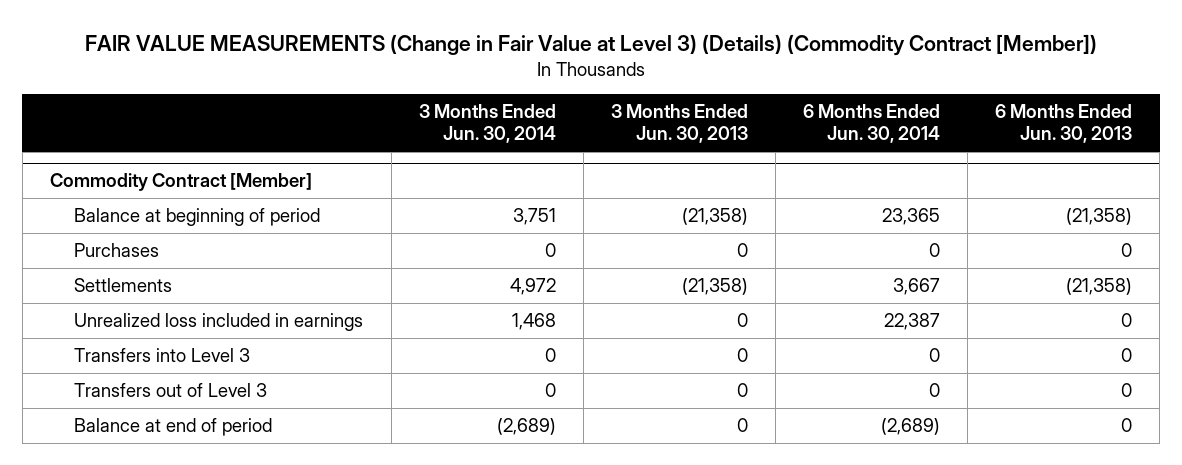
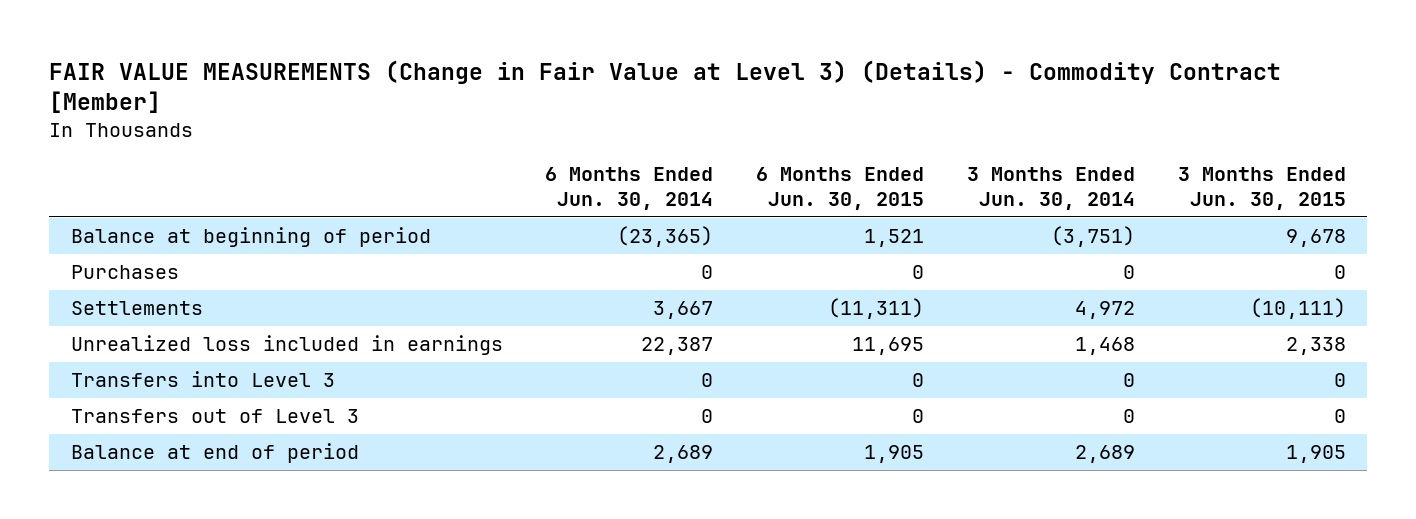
- FAIR VALUE MEASUREMENTS (Change in Fair Value at Level 3) (Details) (Commodity Contract [Member])
+ FAIR VALUE MEASUREMENTS (Change in Fair Value at Level 3) (Details) - Commodity Contract [Member]
- | 3 Months Ended Jun. 30, 2014 | 3 Months Ended Jun. 30, 2013 | 6 Months Ended Jun. 30, 2014 | 6 Months Ended Jun. 30, 2013
+ | 6 Months Ended Jun. 30, 2014 | 6 Months Ended Jun. 30, 2015 | 3 Months Ended Jun. 30, 2014 | 3 Months Ended Jun. 30, 2015
- Commodity Contract [Member]
- Balance at beginning of period | 3,751 | (21,358) | 23,365 | (21,358)
+ Balance at beginning of period | (23,365) | 1,521 | (3,751) | 9,678
- Balance at end of period | (2,689) | 0 | (2,689) | 0
+ Balance at end of period | 2,689 | 1,905 | 2,689 | 1,905

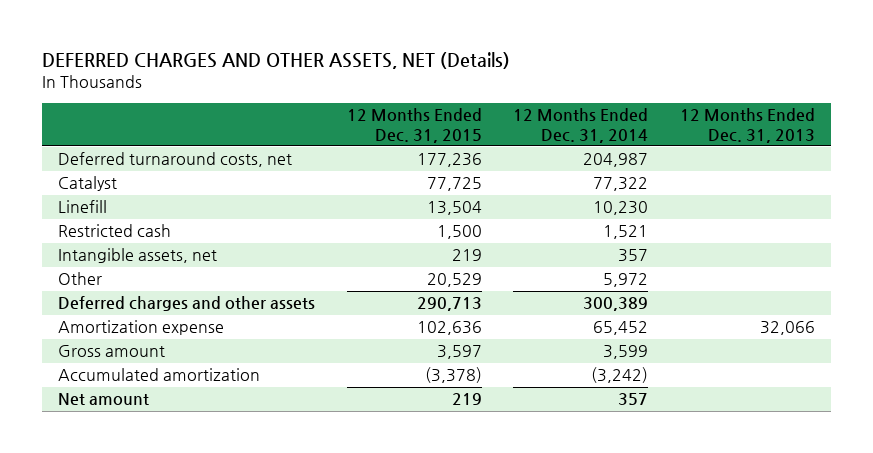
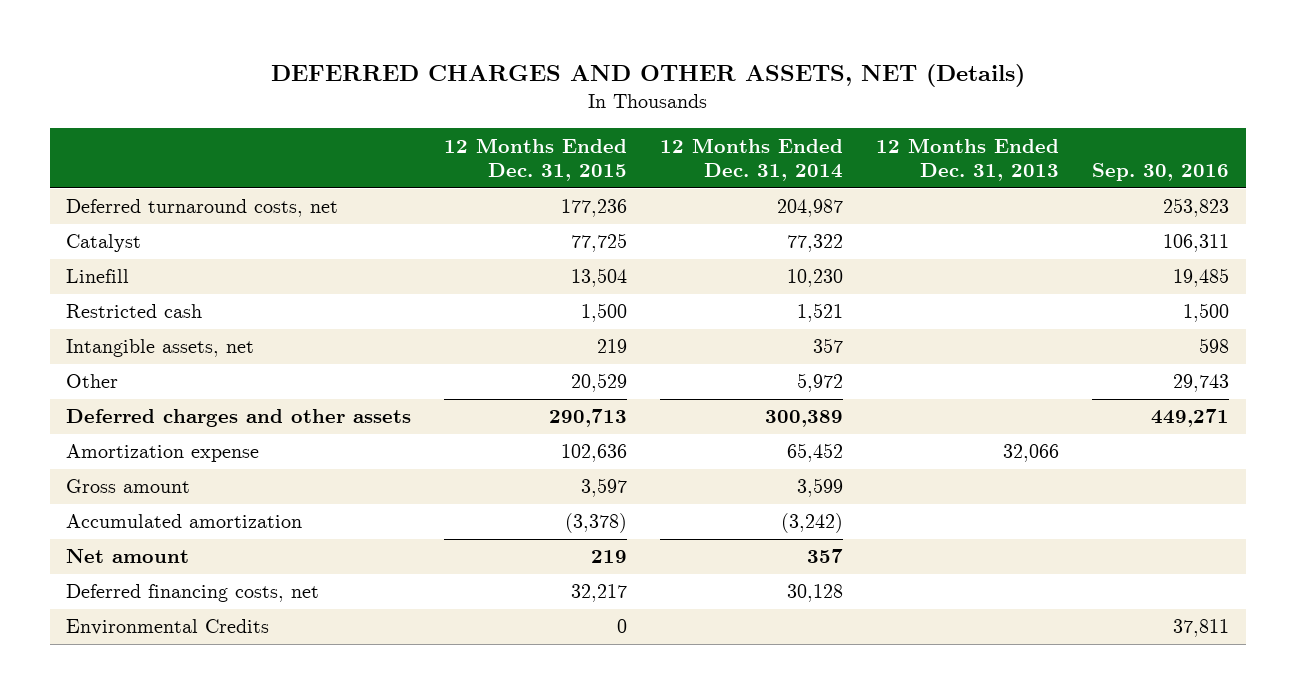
- | 12 Months Ended Dec. 31, 2015 | 12 Months Ended Dec. 31, 2014 | 12 Months Ended Dec. 31, 2013
+ | 12 Months Ended Dec. 31, 2015 | 12 Months Ended Dec. 31, 2014 | 12 Months Ended Dec. 31, 2013 | Sep. 30, 2016
+ Deferred financing costs, net | 32,217 | 30,128 | |
+ Environmental Credits | 0 | | | 37,811

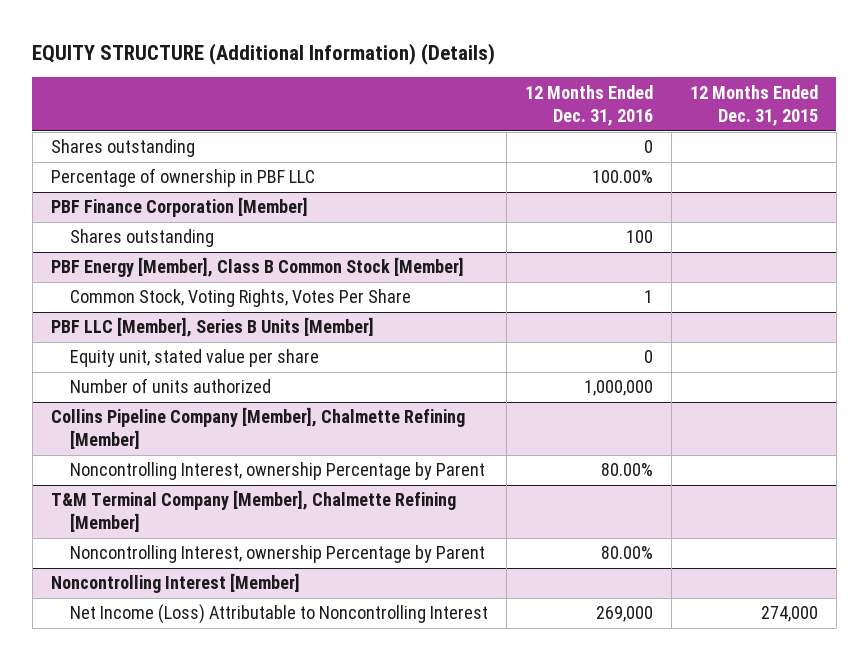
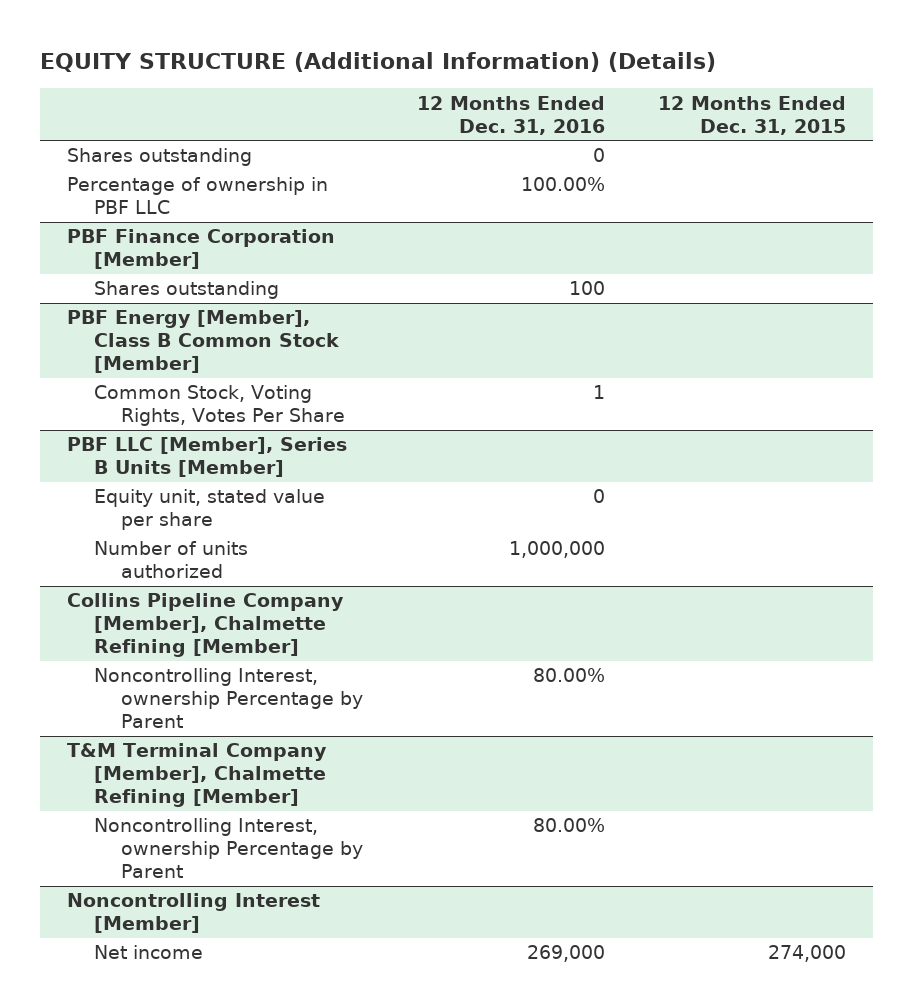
@ Noncontrolling Interest [Member]
- Net Income (Loss) Attributable to Noncontrolling Interest | 269,000 | 274,000
+ Net income | 269,000 | 274,000

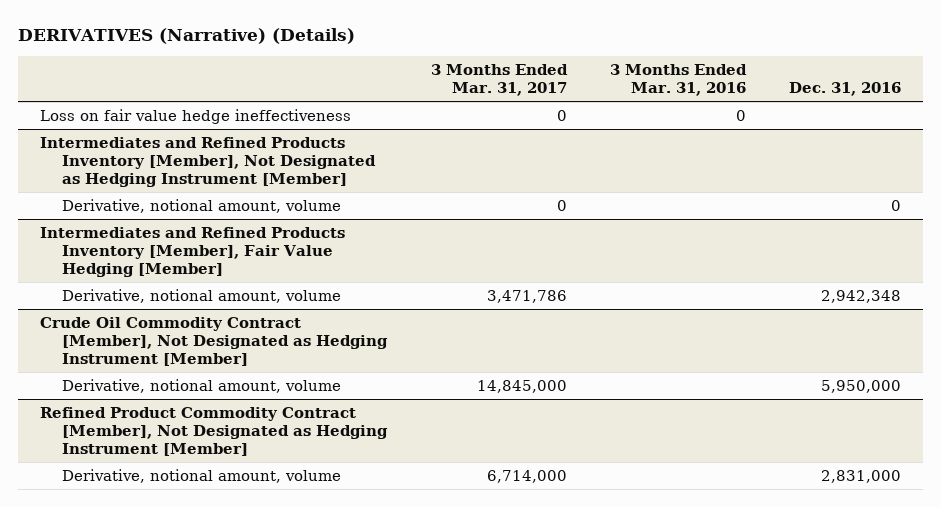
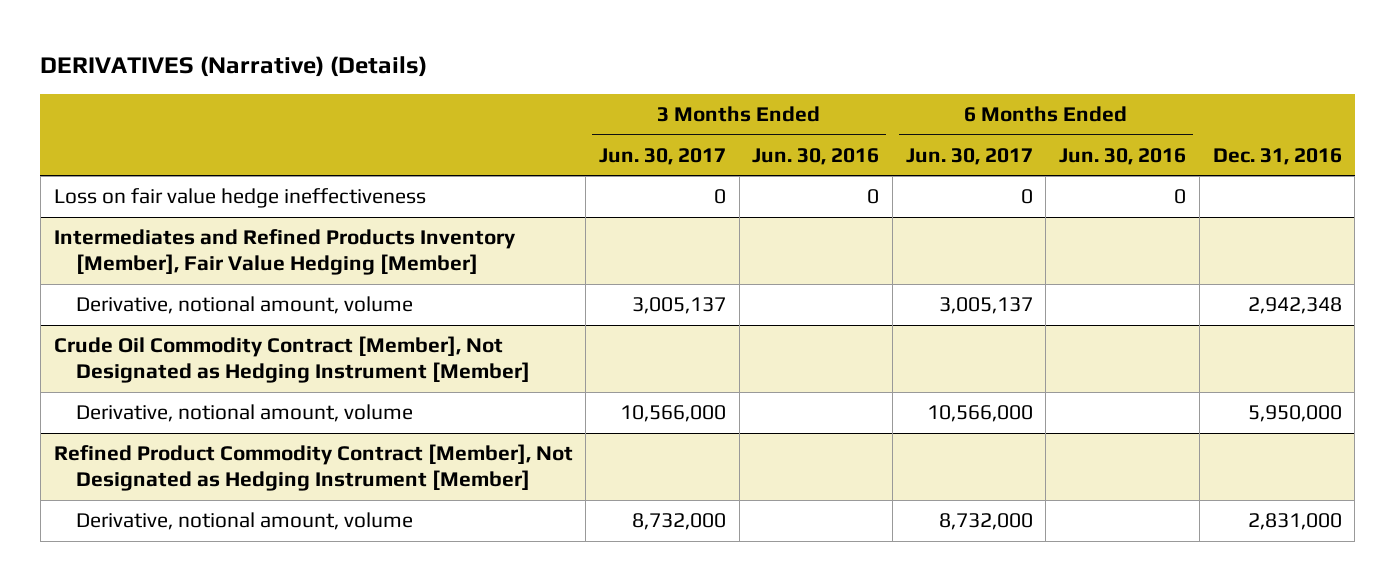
- | 3 Months Ended Mar. 31, 2017 | 3 Months Ended Mar. 31, 2016 | Dec. 31, 2016
+ | 3 Months Ended Jun. 30, 2017 | 3 Months Ended Jun. 30, 2016 | 6 Months Ended Jun. 30, 2017 | 6 Months Ended Jun. 30, 2016 | Dec. 31, 2016
- Intermediates and Refined Products Inventory [Member], Not Designated as Hedging Instrument [Member]
- Derivative, notional amount, volume | 0 | | 0

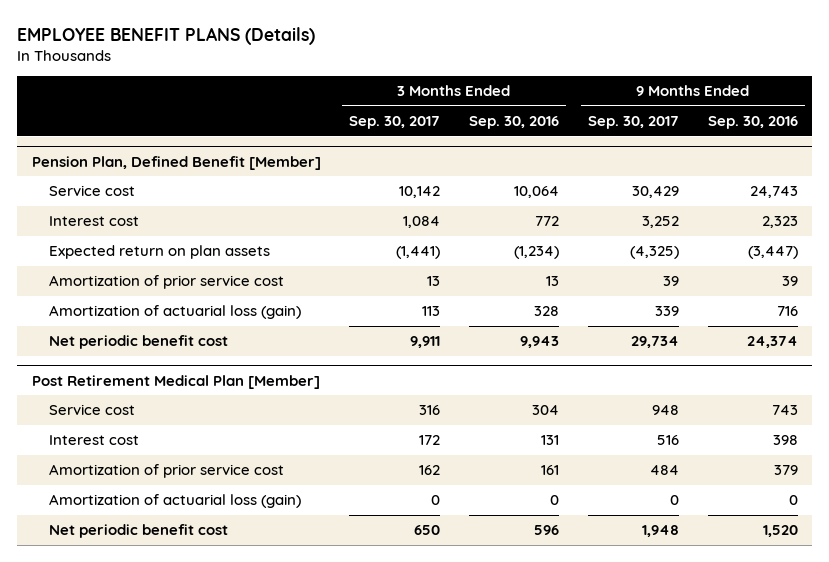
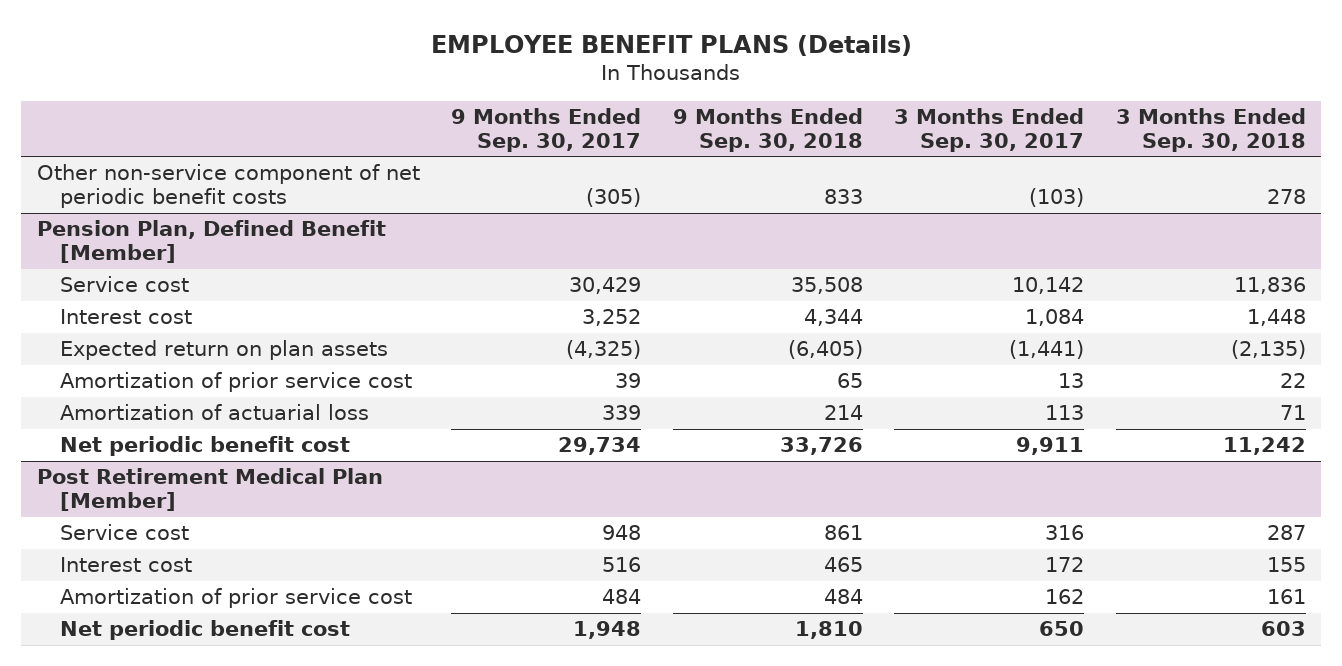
- | 3 Months Ended Sep. 30, 2017 | 3 Months Ended Sep. 30, 2016 | 9 Months Ended Sep. 30, 2017 | 9 Months Ended Sep. 30, 2016
+ | 9 Months Ended Sep. 30, 2017 | 9 Months Ended Sep. 30, 2018 | 3 Months Ended Sep. 30, 2017 | 3 Months Ended Sep. 30, 2018
+ Other non-service component of net periodic benefit costs | (305) | 833 | (103) | 278
@ Pension Plan, Defined Benefit [Member]
- Amortization of actuarial loss (gain) | 113 | 328 | 339 | 716
+ Amortization of actuarial loss | 339 | 214 | 113 | 71
@ Post Retirement Medical Plan [Member]
- Amortization of actuarial loss (gain) | 0 | 0 | 0 | 0

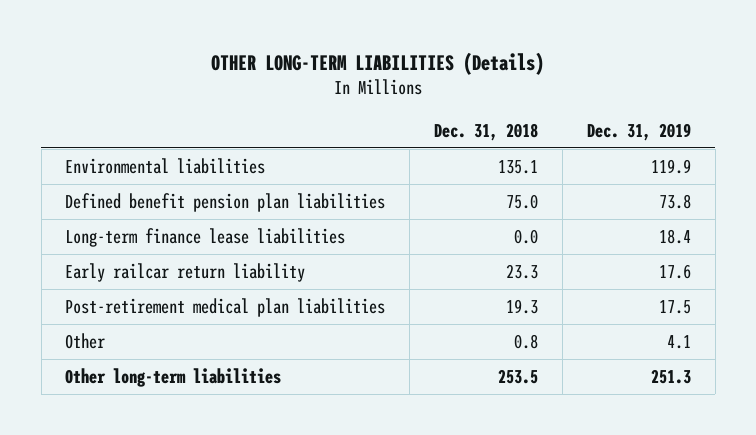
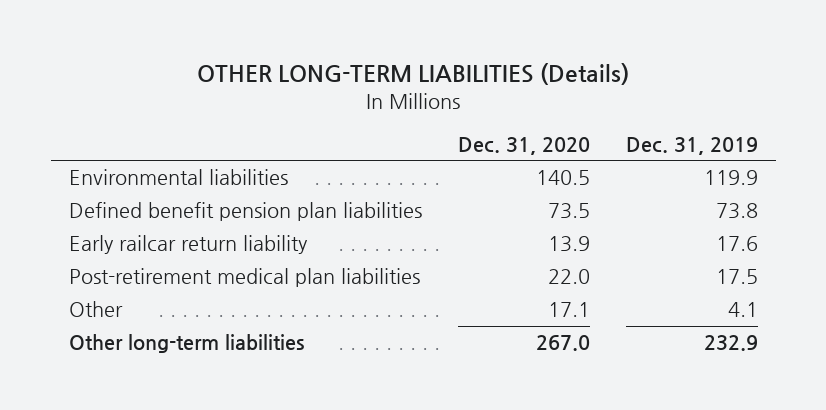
- | Dec. 31, 2018 | Dec. 31, 2019
+ | Dec. 31, 2020 | Dec. 31, 2019
- Long-term finance lease liabilities | 0.0 | 18.4
- Other long-term liabilities | 253.5 | 251.3
+ Other long-term liabilities | 267.0 | 232.9

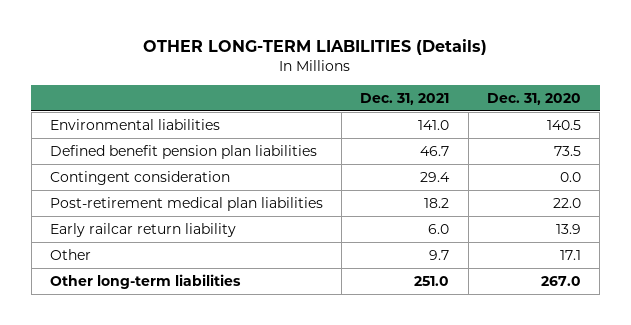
- | Dec. 31, 2020 | Dec. 31, 2019
+ | Dec. 31, 2021 | Dec. 31, 2020
+ Contingent consideration | 29.4 | 0.0
moved down: Early railcar return liability | 6.0 | 13.9

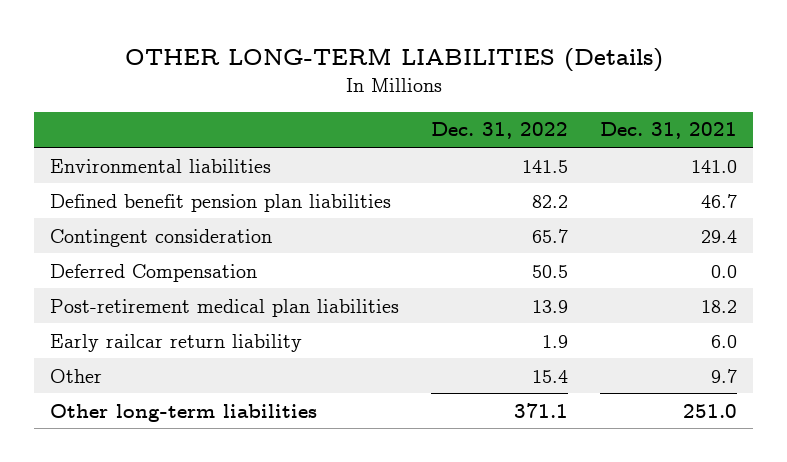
- | Dec. 31, 2021 | Dec. 31, 2020
+ | Dec. 31, 2022 | Dec. 31, 2021
+ Deferred Compensation | 50.5 | 0.0

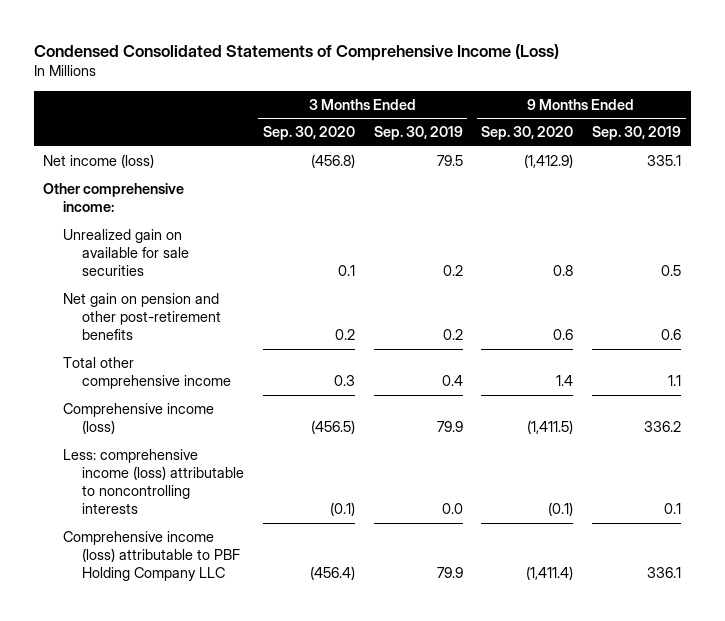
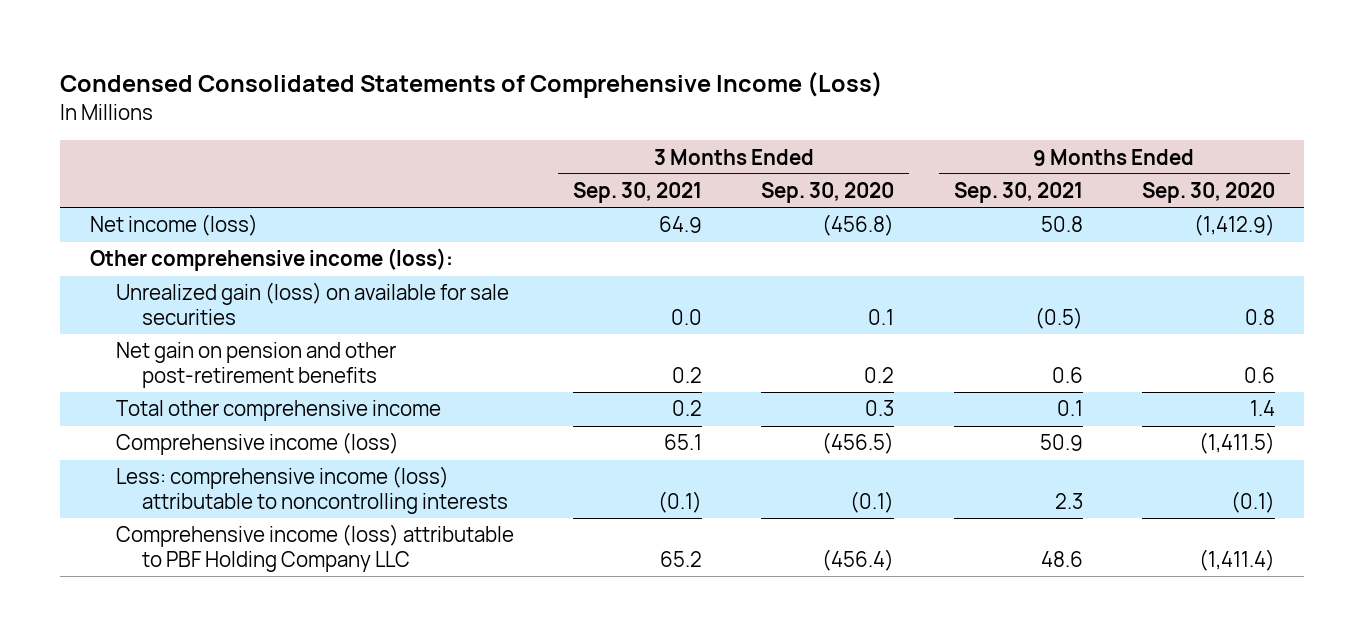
- | 3 Months Ended Sep. 30, 2020 | 3 Months Ended Sep. 30, 2019 | 9 Months Ended Sep. 30, 2020 | 9 Months Ended Sep. 30, 2019
+ | 3 Months Ended Sep. 30, 2021 | 3 Months Ended Sep. 30, 2020 | 9 Months Ended Sep. 30, 2021 | 9 Months Ended Sep. 30, 2020
- Other comprehensive income:
- Unrealized gain on available for sale securities | 0.1 | 0.2 | 0.8 | 0.5
+ Other comprehensive income (loss):
+ Unrealized gain (loss) on available for sale securities | 0.0 | 0.1 | (0.5) | 0.8

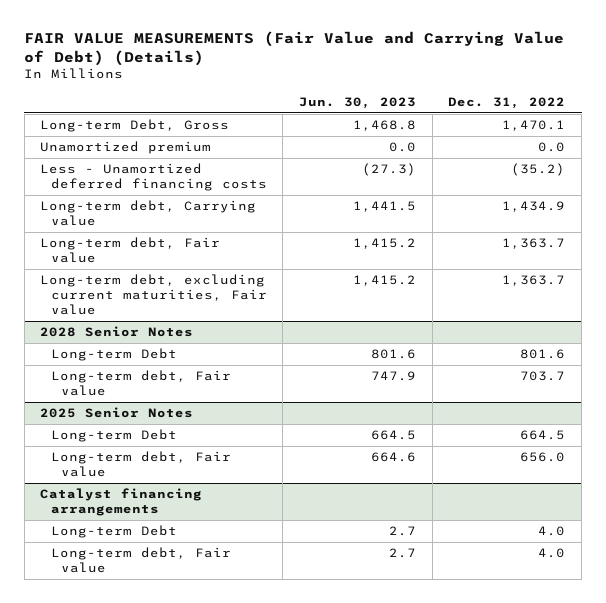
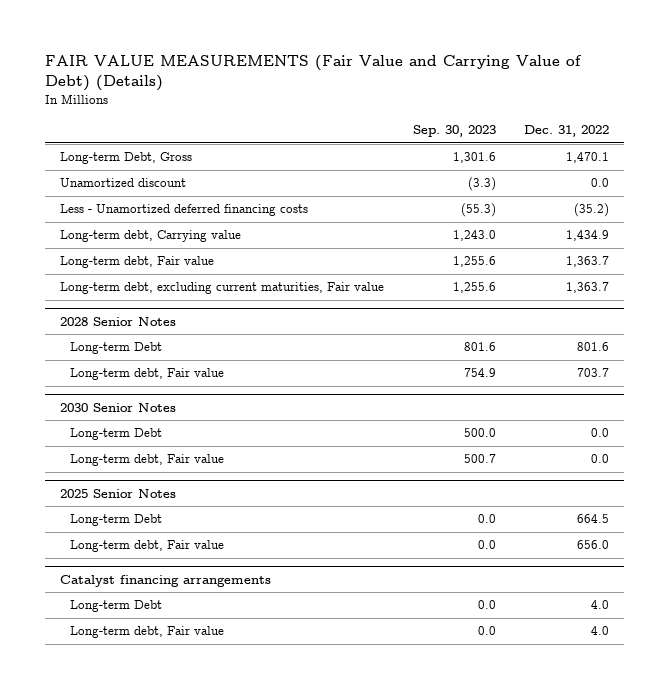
- | Jun. 30, 2023 | Dec. 31, 2022
+ | Sep. 30, 2023 | Dec. 31, 2022
- Unamortized premium | 0.0 | 0.0
+ Unamortized discount | (3.3) | 0.0
+ 2030 Senior Notes
+ Long-term Debt | 500.0 | 0.0
+ Long-term debt, Fair value | 500.7 | 0.0

